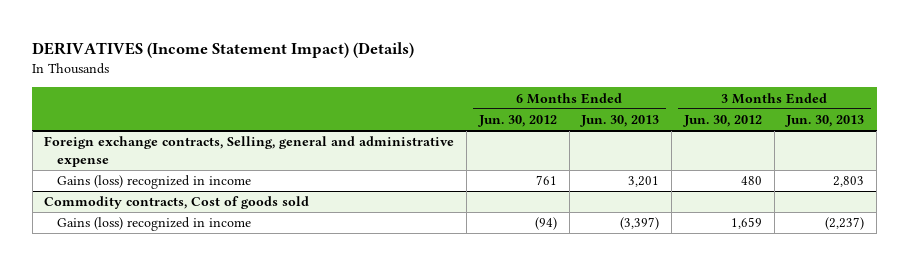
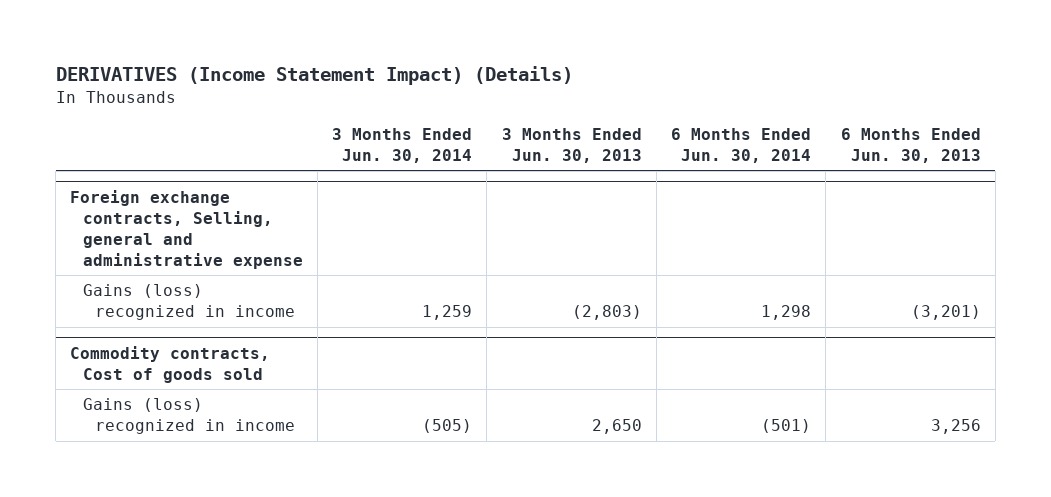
- | 6 Months Ended Jun. 30, 2012 | 6 Months Ended Jun. 30, 2013 | 3 Months Ended Jun. 30, 2012 | 3 Months Ended Jun. 30, 2013
+ | 3 Months Ended Jun. 30, 2014 | 3 Months Ended Jun. 30, 2013 | 6 Months Ended Jun. 30, 2014 | 6 Months Ended Jun. 30, 2013
@ Foreign exchange contracts, Selling, general and administrative expense
- Gains (loss) recognized in income | 761 | 3,201 | 480 | 2,803
+ Gains (loss) recognized in income | 1,259 | (2,803) | 1,298 | (3,201)
@ Commodity contracts, Cost of goods sold
- Gains (loss) recognized in income | (94) | (3,397) | 1,659 | (2,237)
+ Gains (loss) recognized in income | (505) | 2,650 | (501) | 3,256

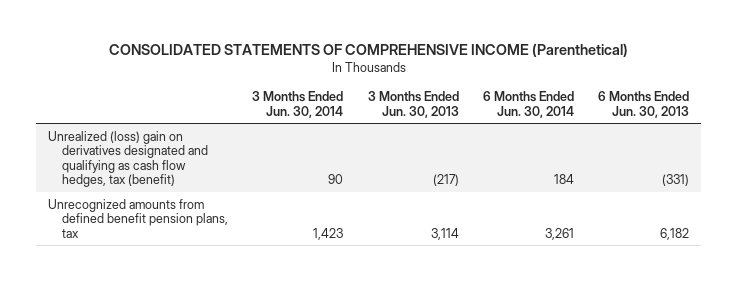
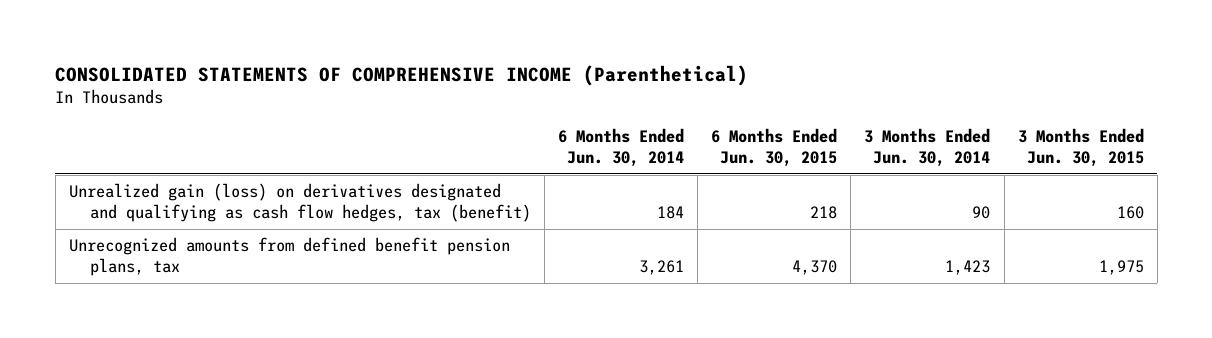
- | 3 Months Ended Jun. 30, 2014 | 3 Months Ended Jun. 30, 2013 | 6 Months Ended Jun. 30, 2014 | 6 Months Ended Jun. 30, 2013
+ | 6 Months Ended Jun. 30, 2014 | 6 Months Ended Jun. 30, 2015 | 3 Months Ended Jun. 30, 2014 | 3 Months Ended Jun. 30, 2015
- Unrealized (loss) gain on derivatives designated and qualifying as cash flow hedges, tax (benefit) | 90 | (217) | 184 | (331)
+ Unrealized gain (loss) on derivatives designated and qualifying as cash flow hedges, tax (benefit) | 184 | 218 | 90 | 160

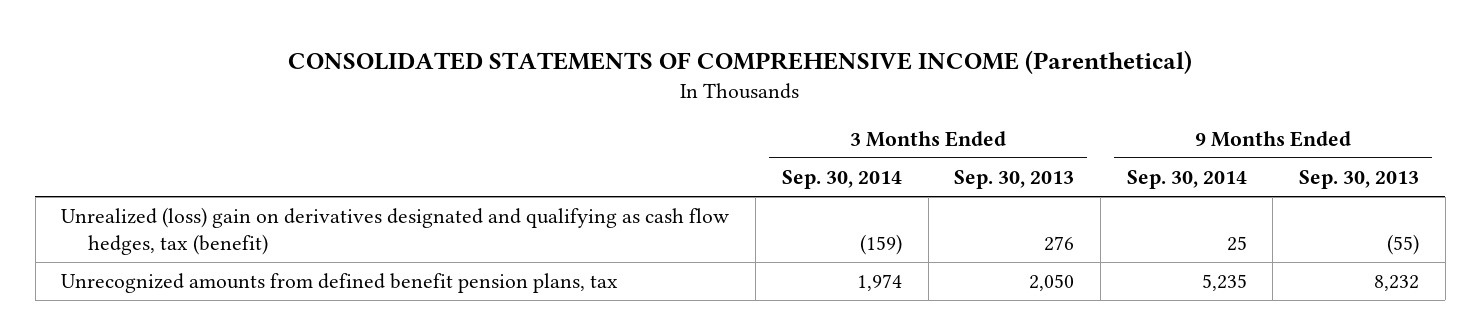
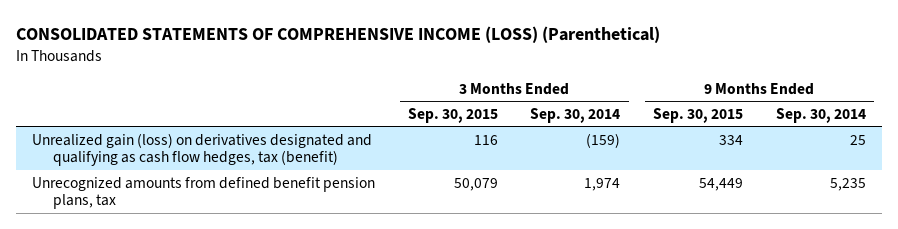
- CONSOLIDATED STATEMENTS OF COMPREHENSIVE INCOME (Parenthetical)
+ CONSOLIDATED STATEMENTS OF COMPREHENSIVE INCOME (LOSS) (Parenthetical)
- | 3 Months Ended Sep. 30, 2014 | 3 Months Ended Sep. 30, 2013 | 9 Months Ended Sep. 30, 2014 | 9 Months Ended Sep. 30, 2013
+ | 3 Months Ended Sep. 30, 2015 | 3 Months Ended Sep. 30, 2014 | 9 Months Ended Sep. 30, 2015 | 9 Months Ended Sep. 30, 2014
- Unrealized (loss) gain on derivatives designated and qualifying as cash flow hedges, tax (benefit) | (159) | 276 | 25 | (55)
+ Unrealized gain (loss) on derivatives designated and qualifying as cash flow hedges, tax (benefit) | 116 | (159) | 334 | 25

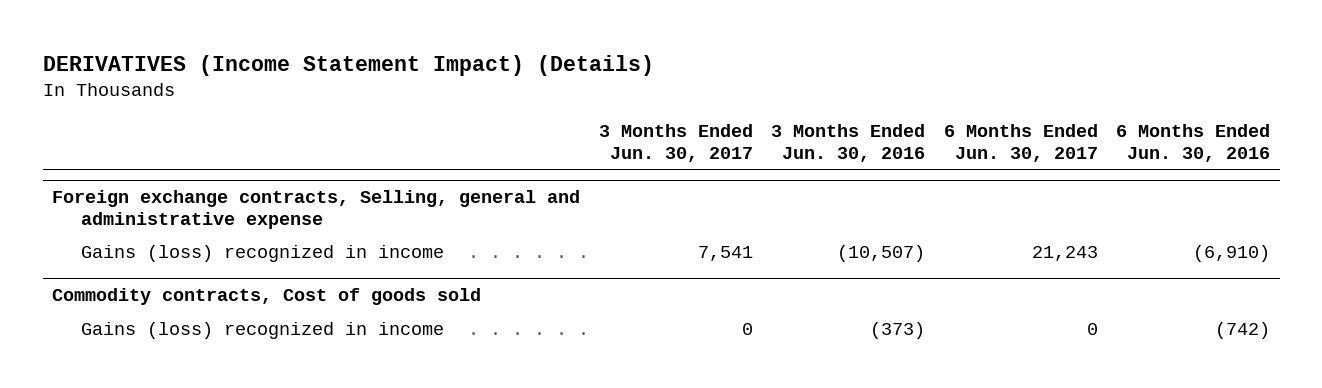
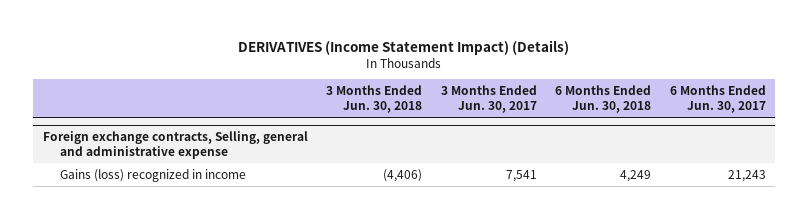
- | 3 Months Ended Jun. 30, 2017 | 3 Months Ended Jun. 30, 2016 | 6 Months Ended Jun. 30, 2017 | 6 Months Ended Jun. 30, 2016
+ | 3 Months Ended Jun. 30, 2018 | 3 Months Ended Jun. 30, 2017 | 6 Months Ended Jun. 30, 2018 | 6 Months Ended Jun. 30, 2017
- Commodity contracts, Cost of goods sold
- Gains (loss) recognized in income | 0 | (373) | 0 | (742)

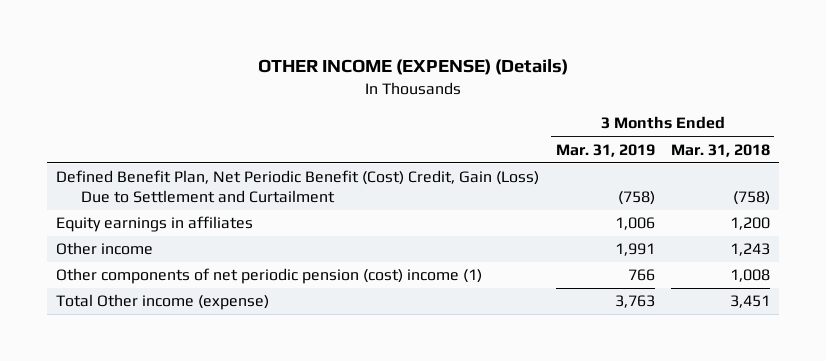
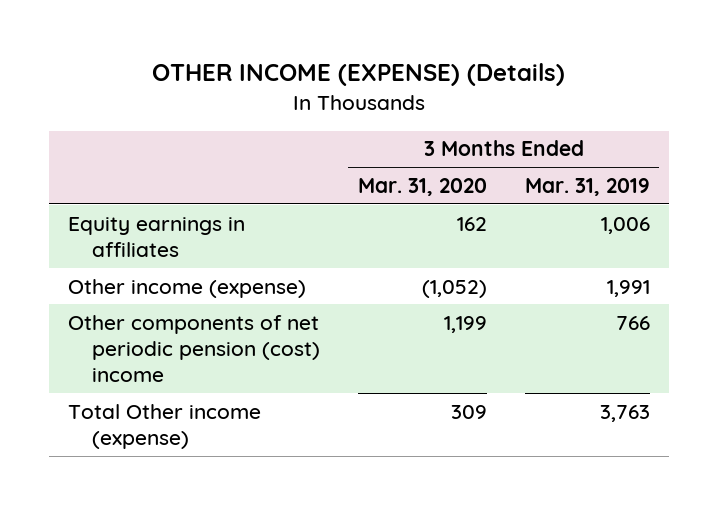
- | 3 Months Ended Mar. 31, 2019 | 3 Months Ended Mar. 31, 2018
+ | 3 Months Ended Mar. 31, 2020 | 3 Months Ended Mar. 31, 2019
- Defined Benefit Plan, Net Periodic Benefit (Cost) Credit, Gain (Loss) Due to Settlement and Curtailment | (758) | (758)
- Other income | 1,991 | 1,243
- Other components of net periodic pension (cost) income (1) | 766 | 1,008
+ Other income (expense) | (1,052) | 1,991
+ Other components of net periodic pension (cost) income | 1,199 | 766

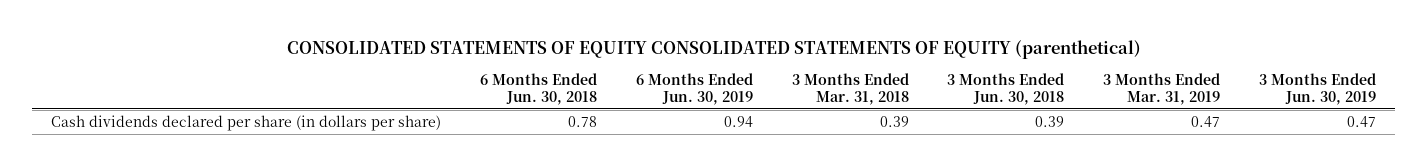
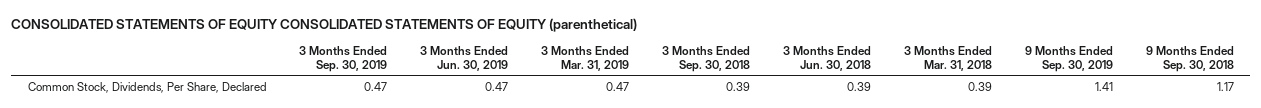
- | 6 Months Ended Jun. 30, 2018 | 6 Months Ended Jun. 30, 2019 | 3 Months Ended Mar. 31, 2018 | 3 Months Ended Jun. 30, 2018 | 3 Months Ended Mar. 31, 2019 | 3 Months Ended Jun. 30, 2019
+ | 3 Months Ended Sep. 30, 2019 | 3 Months Ended Jun. 30, 2019 | 3 Months Ended Mar. 31, 2019 | 3 Months Ended Sep. 30, 2018 | 3 Months Ended Jun. 30, 2018 | 3 Months Ended Mar. 31, 2018 | 9 Months Ended Sep. 30, 2019 | 9 Months Ended Sep. 30, 2018
- Cash dividends declared per share (in dollars per share) | 0.78 | 0.94 | 0.39 | 0.39 | 0.47 | 0.47
+ Common Stock, Dividends, Per Share, Declared | 0.47 | 0.47 | 0.47 | 0.39 | 0.39 | 0.39 | 1.41 | 1.17

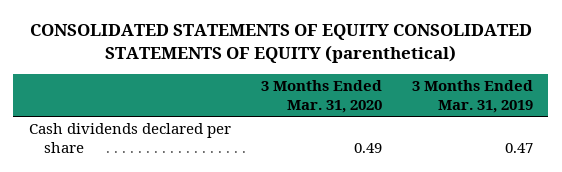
- | 3 Months Ended Sep. 30, 2019 | 3 Months Ended Jun. 30, 2019 | 3 Months Ended Mar. 31, 2019 | 3 Months Ended Sep. 30, 2018 | 3 Months Ended Jun. 30, 2018 | 3 Months Ended Mar. 31, 2018 | 9 Months Ended Sep. 30, 2019 | 9 Months Ended Sep. 30, 2018
+ | 3 Months Ended Mar. 31, 2020 | 3 Months Ended Mar. 31, 2019
- Common Stock, Dividends, Per Share, Declared | 0.47 | 0.47 | 0.47 | 0.39 | 0.39 | 0.39 | 1.41 | 1.17
+ Cash dividends declared per share | 0.49 | 0.47

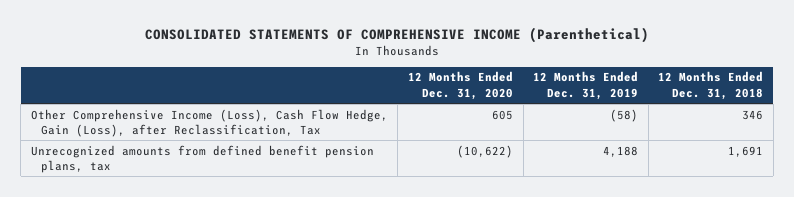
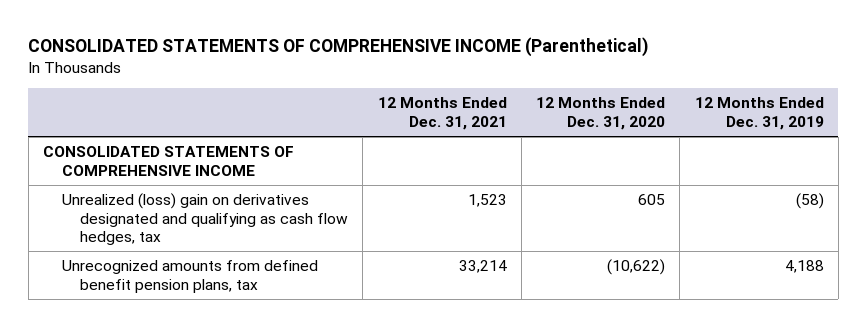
- | 12 Months Ended Dec. 31, 2020 | 12 Months Ended Dec. 31, 2019 | 12 Months Ended Dec. 31, 2018
+ | 12 Months Ended Dec. 31, 2021 | 12 Months Ended Dec. 31, 2020 | 12 Months Ended Dec. 31, 2019
- Other Comprehensive Income (Loss), Cash Flow Hedge, Gain (Loss), after Reclassification, Tax | 605 | (58) | 346
+ CONSOLIDATED STATEMENTS OF COMPREHENSIVE INCOME
+ Unrealized (loss) gain on derivatives designated and qualifying as cash flow hedges, tax | 1,523 | 605 | (58)

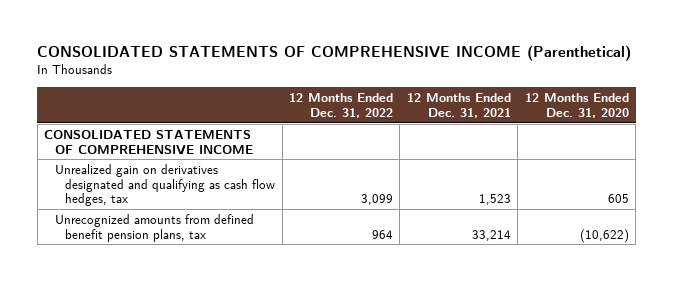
- | 12 Months Ended Dec. 31, 2021 | 12 Months Ended Dec. 31, 2020 | 12 Months Ended Dec. 31, 2019
+ | 12 Months Ended Dec. 31, 2022 | 12 Months Ended Dec. 31, 2021 | 12 Months Ended Dec. 31, 2020
- Unrealized (loss) gain on derivatives designated and qualifying as cash flow hedges, tax | 1,523 | 605 | (58)
+ Unrealized gain on derivatives designated and qualifying as cash flow hedges, tax | 3,099 | 1,523 | 605

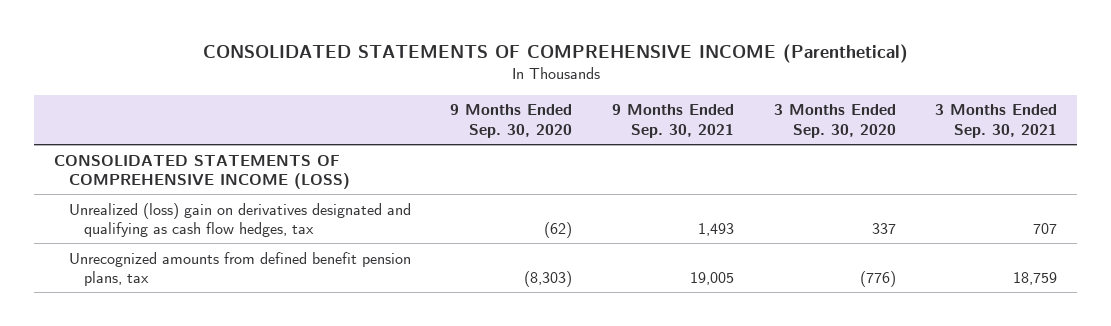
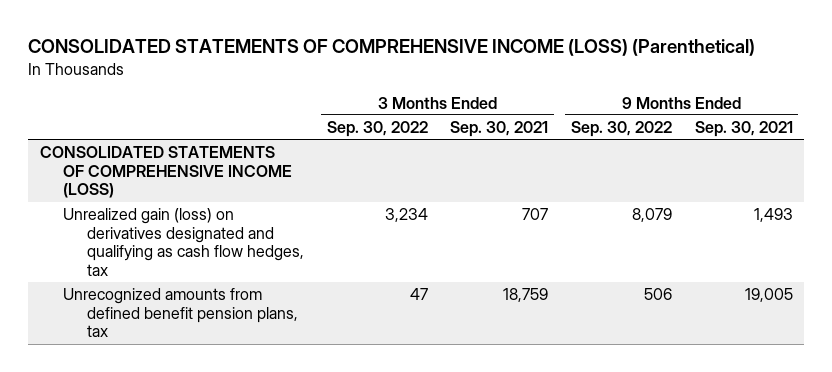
- CONSOLIDATED STATEMENTS OF COMPREHENSIVE INCOME (Parenthetical)
+ CONSOLIDATED STATEMENTS OF COMPREHENSIVE INCOME (LOSS) (Parenthetical)
- | 9 Months Ended Sep. 30, 2020 | 9 Months Ended Sep. 30, 2021 | 3 Months Ended Sep. 30, 2020 | 3 Months Ended Sep. 30, 2021
+ | 3 Months Ended Sep. 30, 2022 | 3 Months Ended Sep. 30, 2021 | 9 Months Ended Sep. 30, 2022 | 9 Months Ended Sep. 30, 2021
- Unrealized (loss) gain on derivatives designated and qualifying as cash flow hedges, tax | (62) | 1,493 | 337 | 707
+ Unrealized gain (loss) on derivatives designated and qualifying as cash flow hedges, tax | 3,234 | 707 | 8,079 | 1,493

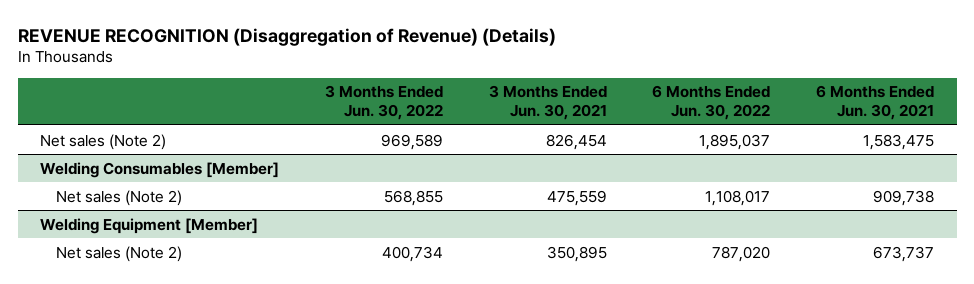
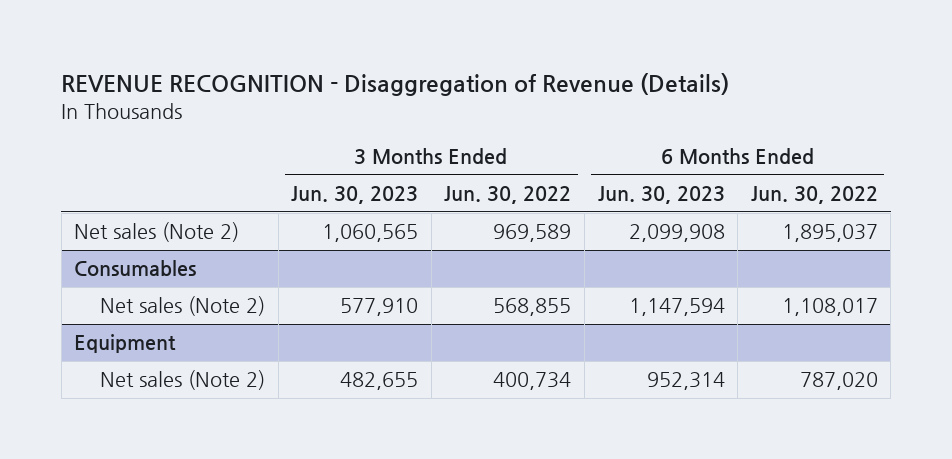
- REVENUE RECOGNITION (Disaggregation of Revenue) (Details)
+ REVENUE RECOGNITION - Disaggregation of Revenue (Details)
- | 3 Months Ended Jun. 30, 2022 | 3 Months Ended Jun. 30, 2021 | 6 Months Ended Jun. 30, 2022 | 6 Months Ended Jun. 30, 2021
+ | 3 Months Ended Jun. 30, 2023 | 3 Months Ended Jun. 30, 2022 | 6 Months Ended Jun. 30, 2023 | 6 Months Ended Jun. 30, 2022
- Welding Consumables [Member]
+ Consumables
- Welding Equipment [Member]
+ Equipment

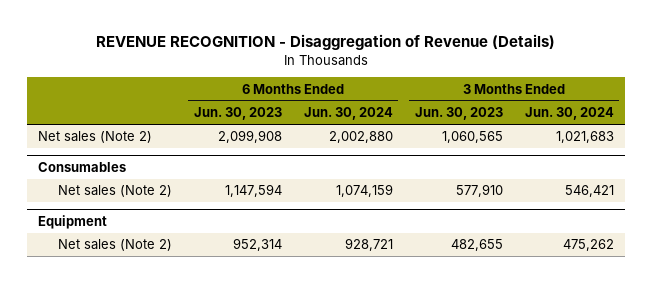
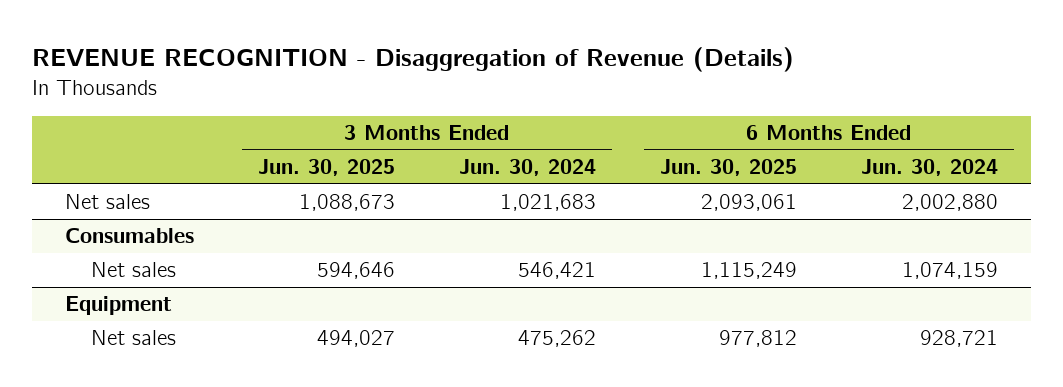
- | 6 Months Ended Jun. 30, 2023 | 6 Months Ended Jun. 30, 2024 | 3 Months Ended Jun. 30, 2023 | 3 Months Ended Jun. 30, 2024
+ | 3 Months Ended Jun. 30, 2025 | 3 Months Ended Jun. 30, 2024 | 6 Months Ended Jun. 30, 2025 | 6 Months Ended Jun. 30, 2024
- Net sales (Note 2) | 2,099,908 | 2,002,880 | 1,060,565 | 1,021,683
+ Net sales | 1,088,673 | 1,021,683 | 2,093,061 | 2,002,880
@ Consumables
- Net sales (Note 2) | 1,147,594 | 1,074,159 | 577,910 | 546,421
+ Net sales | 594,646 | 546,421 | 1,115,249 | 1,074,159
@ Equipment
- Net sales (Note 2) | 952,314 | 928,721 | 482,655 | 475,262
+ Net sales | 494,027 | 475,262 | 977,812 | 928,721

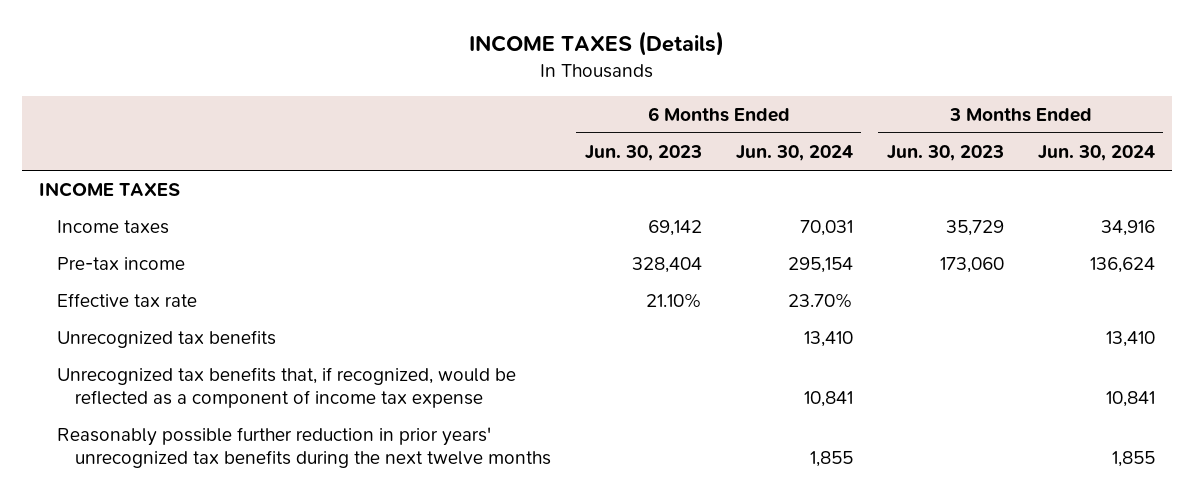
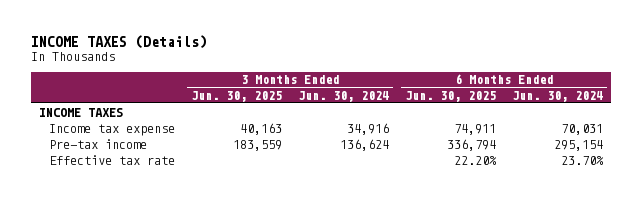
- | 6 Months Ended Jun. 30, 2023 | 6 Months Ended Jun. 30, 2024 | 3 Months Ended Jun. 30, 2023 | 3 Months Ended Jun. 30, 2024
+ | 3 Months Ended Jun. 30, 2025 | 3 Months Ended Jun. 30, 2024 | 6 Months Ended Jun. 30, 2025 | 6 Months Ended Jun. 30, 2024
- Income taxes | 69,142 | 70,031 | 35,729 | 34,916
+ Income tax expense | 40,163 | 34,916 | 74,911 | 70,031
- Unrecognized tax benefits | | 13,410 | | 13,410
- Unrecognized tax benefits that, if recognized, would be reflected as a component of income tax expense | | 10,841 | | 10,841
- Reasonably possible further reduction in prior years' unrecognized tax benefits during the next twelve months | | 1,855 | | 1,855

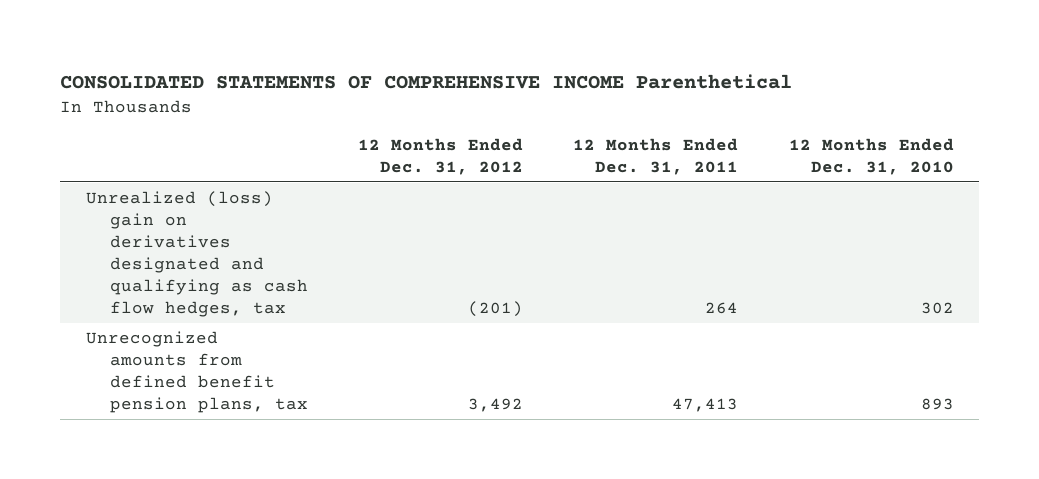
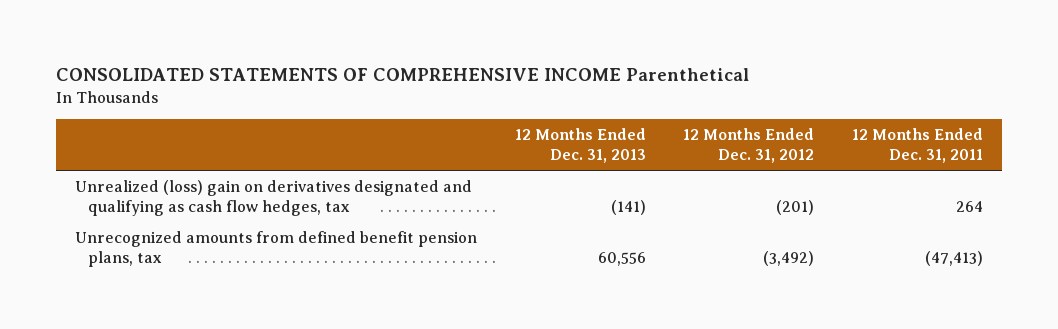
- | 12 Months Ended Dec. 31, 2012 | 12 Months Ended Dec. 31, 2011 | 12 Months Ended Dec. 31, 2010
+ | 12 Months Ended Dec. 31, 2013 | 12 Months Ended Dec. 31, 2012 | 12 Months Ended Dec. 31, 2011
- Unrecognized amounts from defined benefit pension plans, tax | 3,492 | 47,413 | 893
+ Unrecognized amounts from defined benefit pension plans, tax | 60,556 | (3,492) | (47,413)

